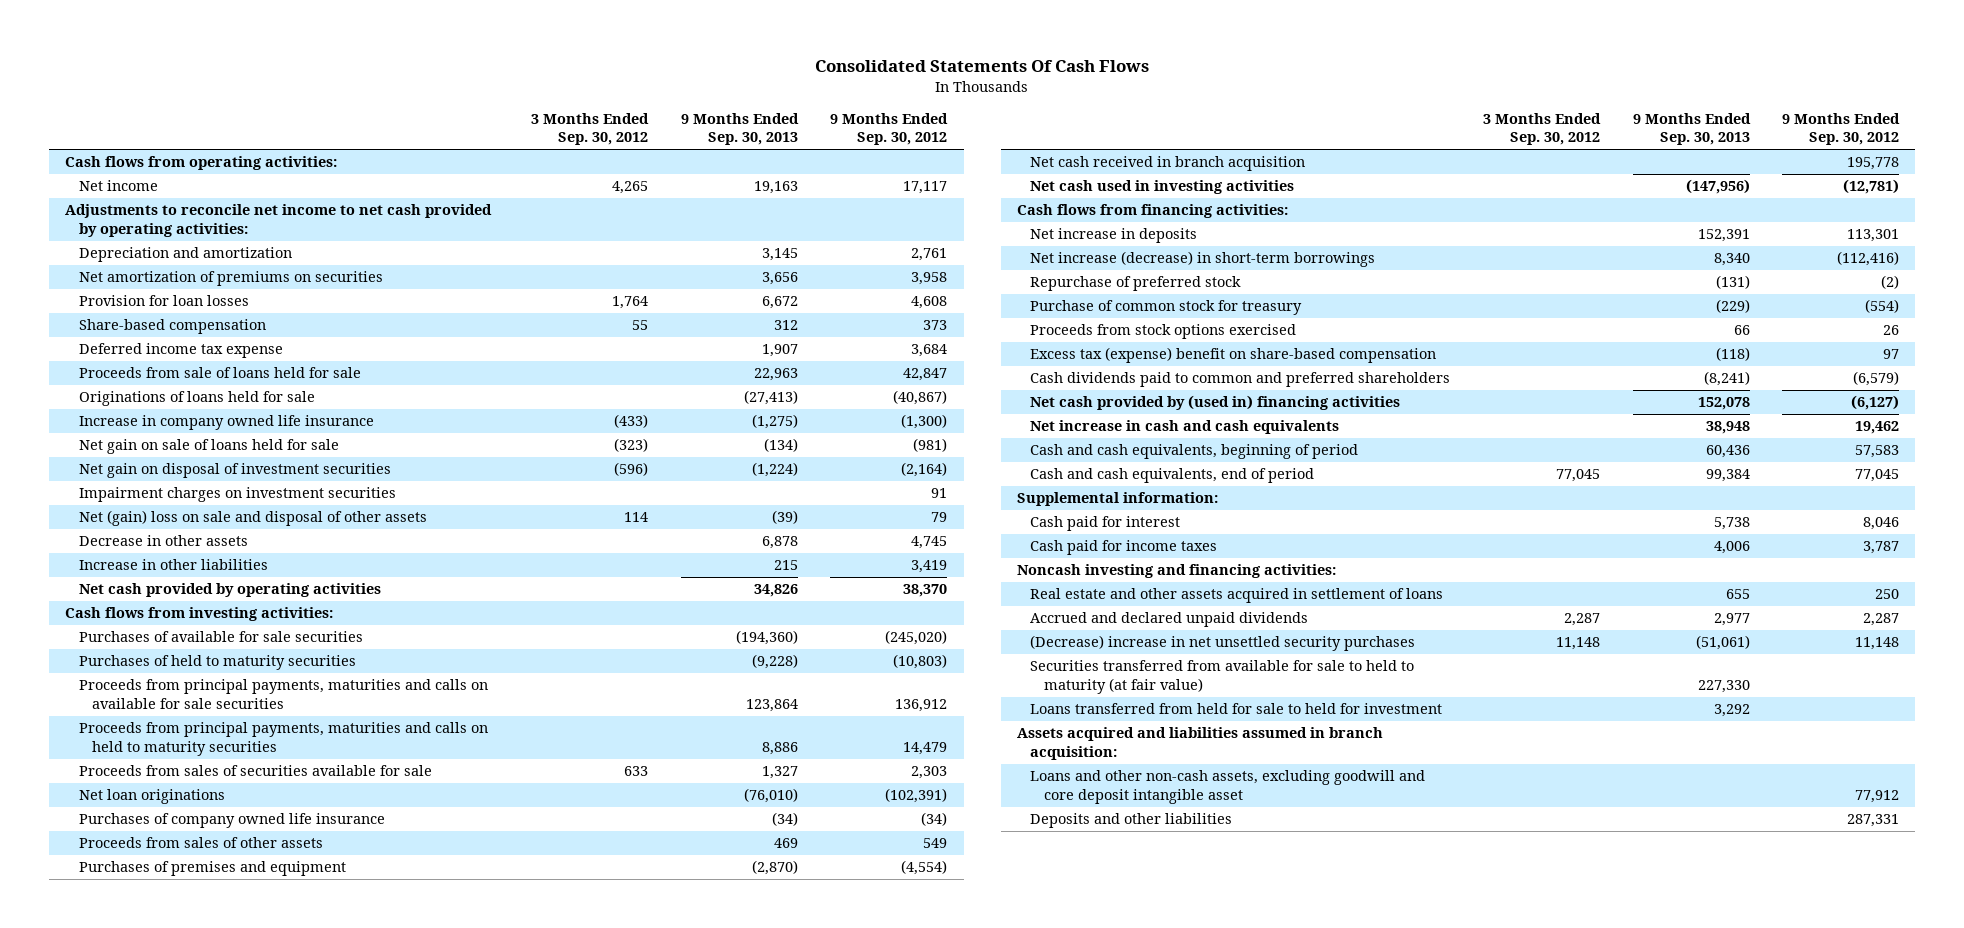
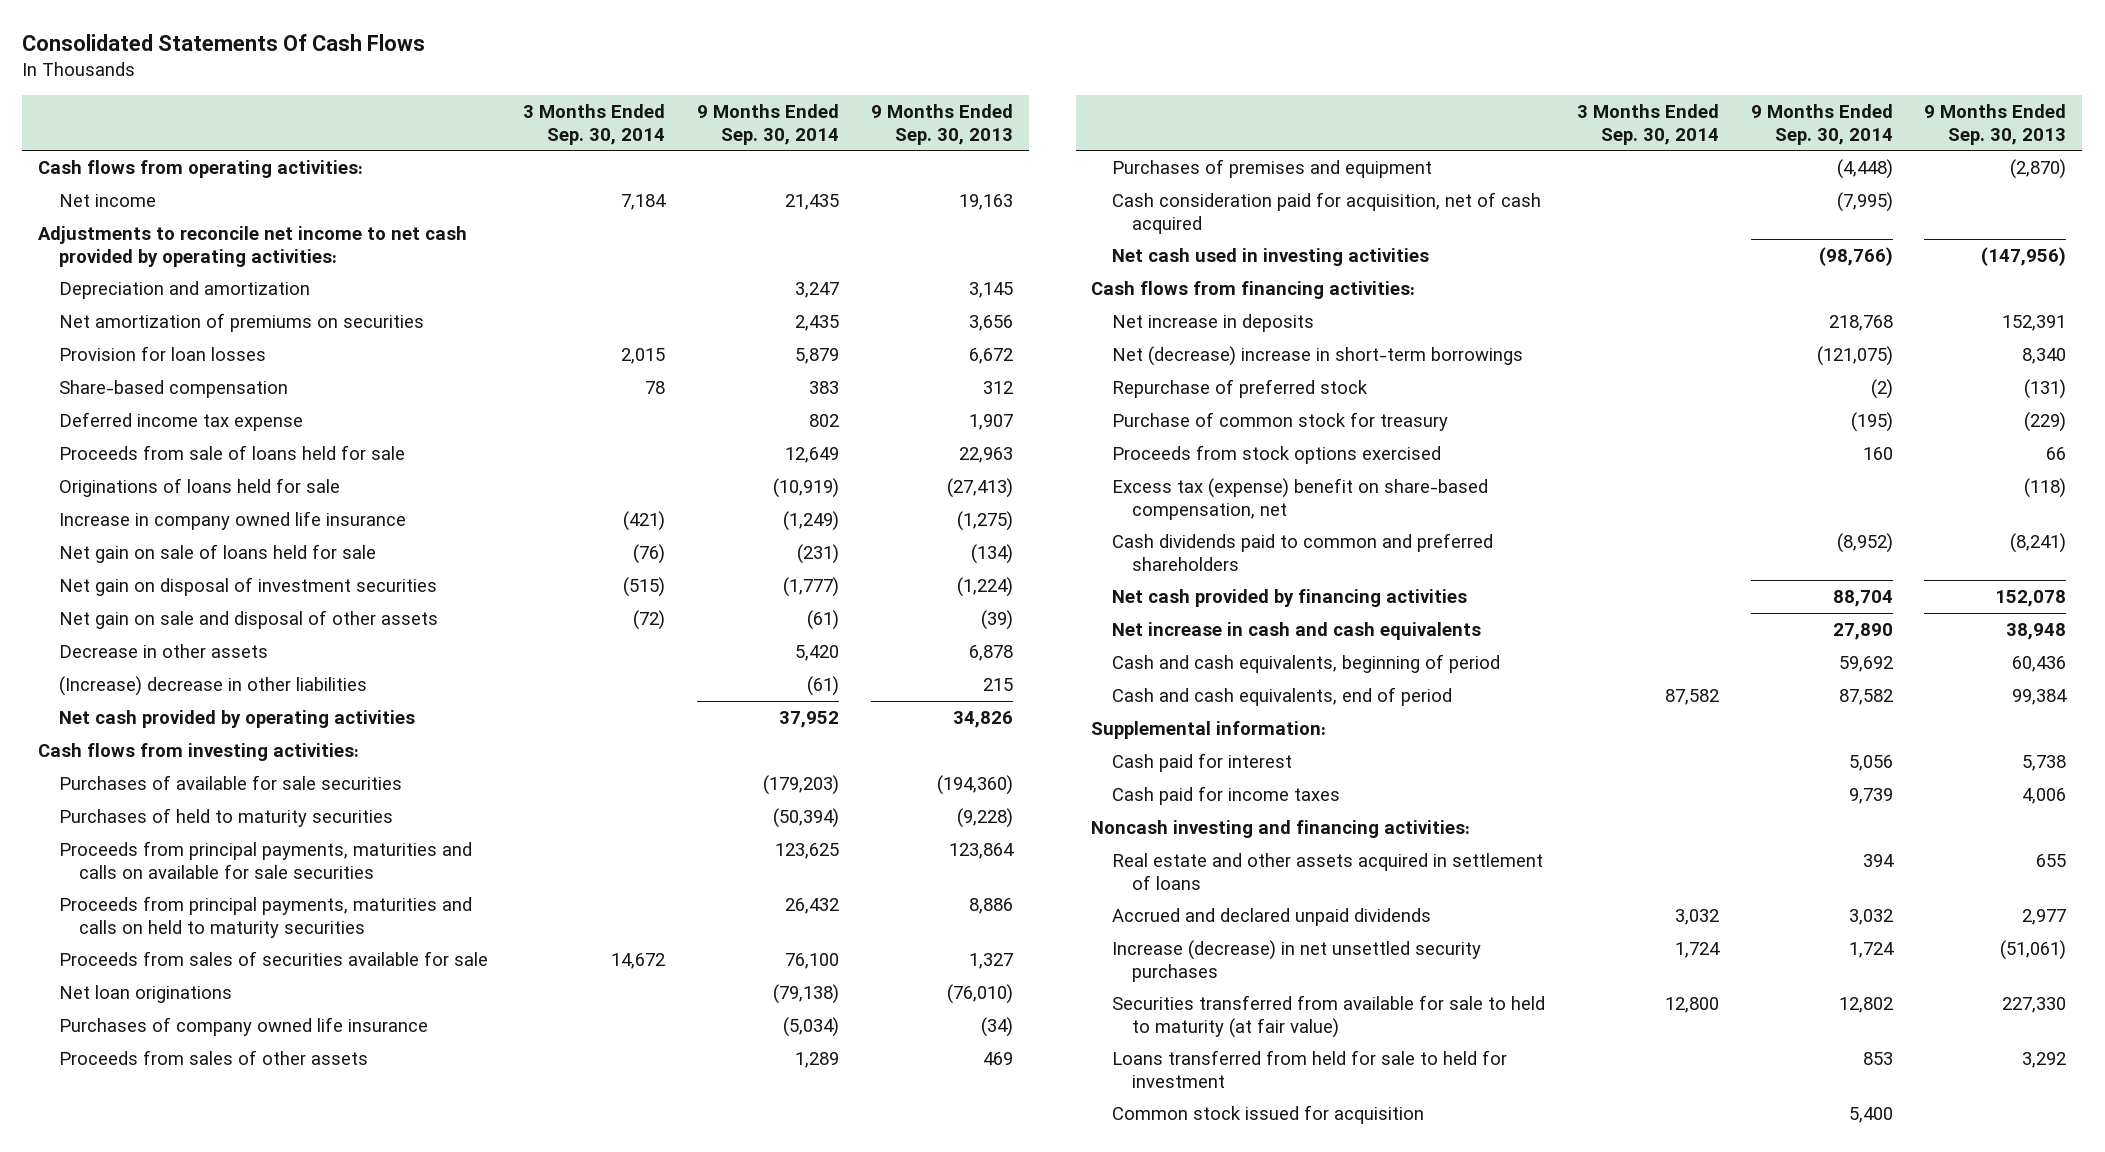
- | 3 Months Ended Sep. 30, 2012 | 9 Months Ended Sep. 30, 2013 | 9 Months Ended Sep. 30, 2012
+ | 3 Months Ended Sep. 30, 2014 | 9 Months Ended Sep. 30, 2014 | 9 Months Ended Sep. 30, 2013
- Impairment charges on investment securities | | | 91
- Net (gain) loss on sale and disposal of other assets | 114 | (39) | 79
+ Net gain on sale and disposal of other assets | (72) | (61) | (39)
- Increase in other liabilities | | 215 | 3,419
+ (Increase) decrease in other liabilities | | (61) | 215
- Net cash received in branch acquisition | | | 195,778
+ Cash consideration paid for acquisition, net of cash acquired | | (7,995) |
- Net increase (decrease) in short-term borrowings | | 8,340 | (112,416)
+ Net (decrease) increase in short-term borrowings | | (121,075) | 8,340
- Excess tax (expense) benefit on share-based compensation | | (118) | 97
+ Excess tax (expense) benefit on share-based compensation, net | | | (118)
- Net cash provided by (used in) financing activities | | 152,078 | (6,127)
+ Net cash provided by financing activities | | 88,704 | 152,078
- (Decrease) increase in net unsettled security purchases | 11,148 | (51,061) | 11,148
+ Increase (decrease) in net unsettled security purchases | 1,724 | 1,724 | (51,061)
- Assets acquired and liabilities assumed in branch acquisition:
- Loans and other non-cash assets, excluding goodwill and core deposit intangible asset | | | 77,912
- Deposits and other liabilities | | | 287,331
+ Common stock issued for acquisition | | 5,400 |

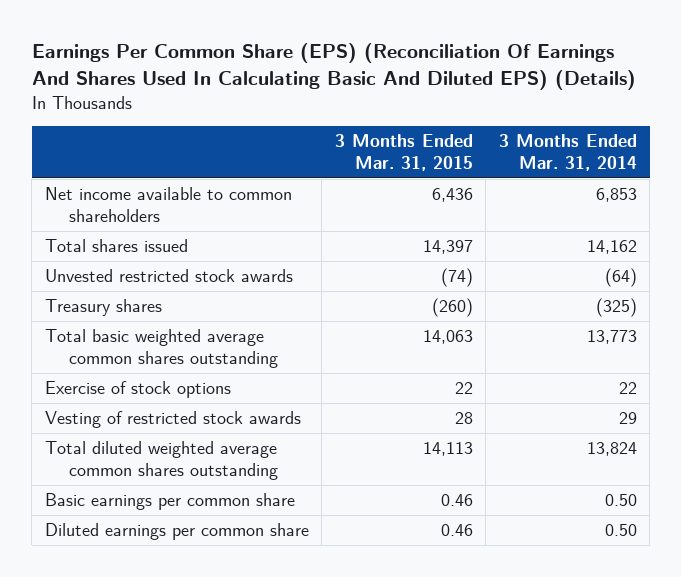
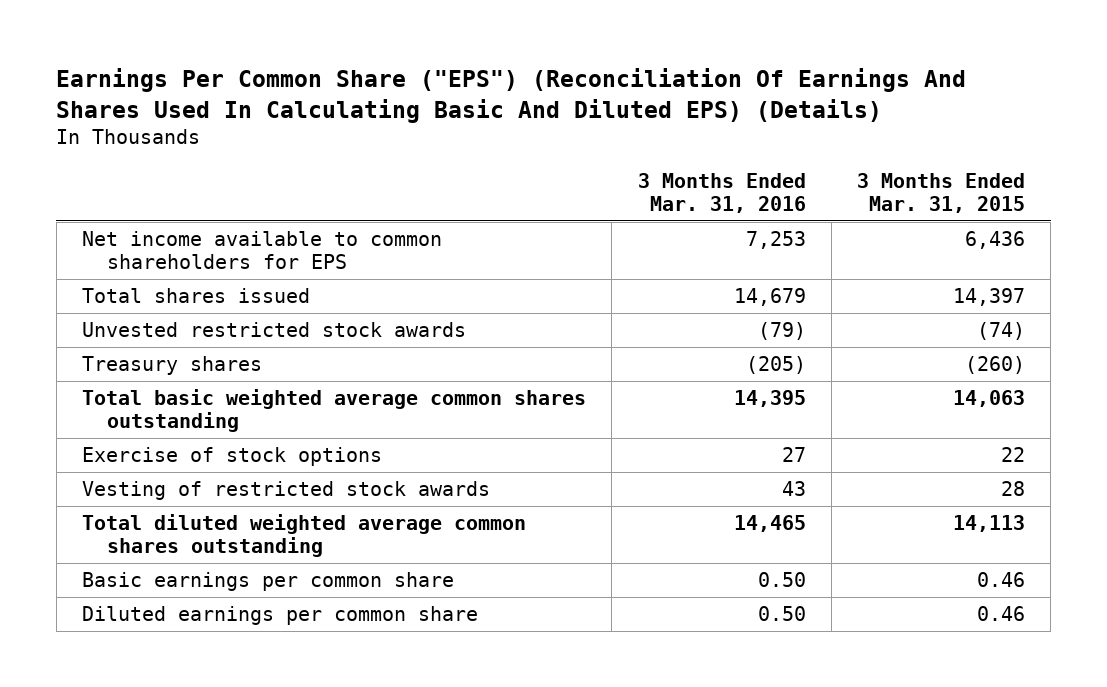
- Earnings Per Common Share (EPS) (Reconciliation Of Earnings And Shares Used In Calculating Basic And Diluted EPS) (Details)
+ Earnings Per Common Share ("EPS") (Reconciliation Of Earnings And Shares Used In Calculating Basic And Diluted EPS) (Details)
- | 3 Months Ended Mar. 31, 2015 | 3 Months Ended Mar. 31, 2014
+ | 3 Months Ended Mar. 31, 2016 | 3 Months Ended Mar. 31, 2015
- Net income available to common shareholders | 6,436 | 6,853
+ Net income available to common shareholders for EPS | 7,253 | 6,436

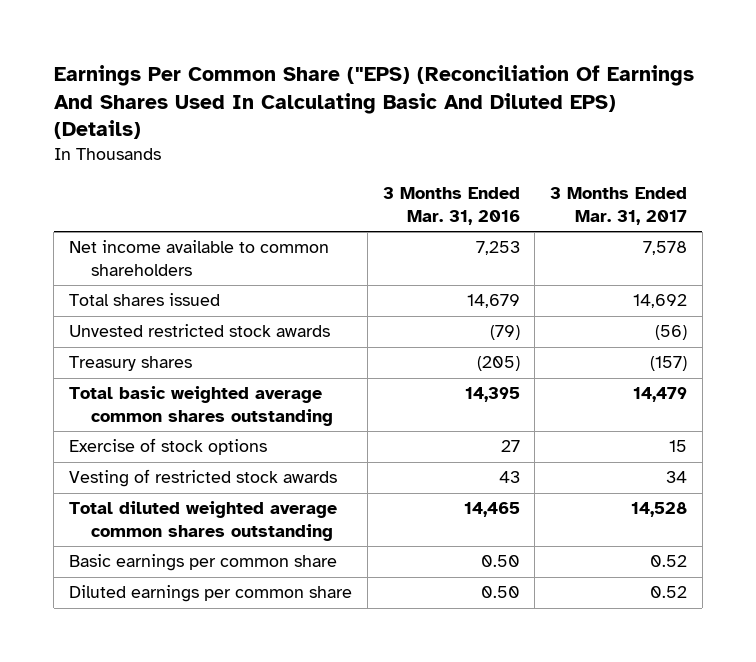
- Earnings Per Common Share ("EPS") (Reconciliation Of Earnings And Shares Used In Calculating Basic And Diluted EPS) (Details)
+ Earnings Per Common Share ("EPS) (Reconciliation Of Earnings And Shares Used In Calculating Basic And Diluted EPS) (Details)
- | 3 Months Ended Mar. 31, 2016 | 3 Months Ended Mar. 31, 2015
+ | 3 Months Ended Mar. 31, 2016 | 3 Months Ended Mar. 31, 2017
- Net income available to common shareholders for EPS | 7,253 | 6,436
+ Net income available to common shareholders | 7,253 | 7,578

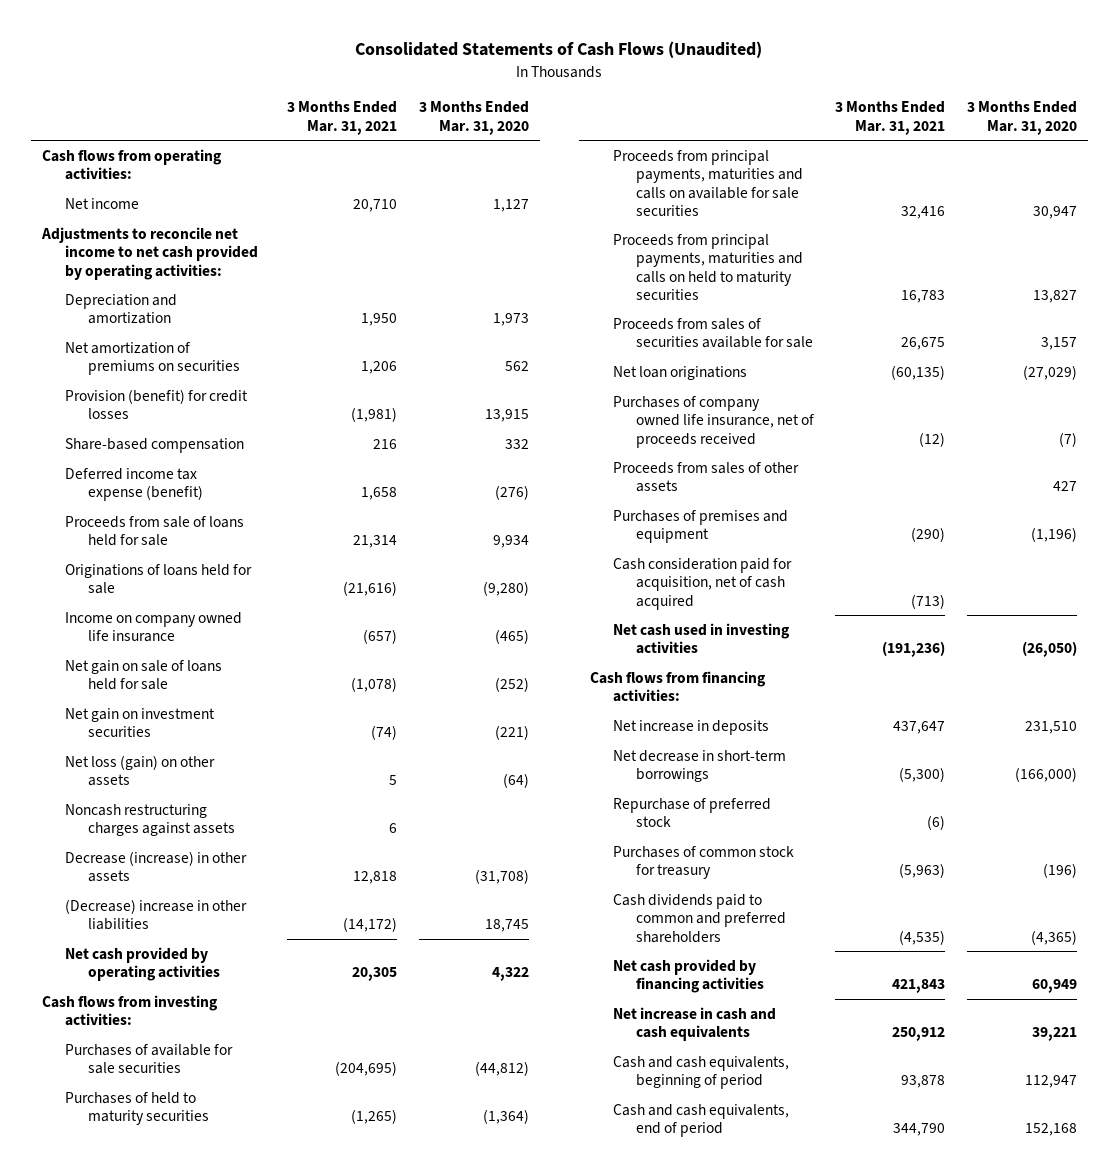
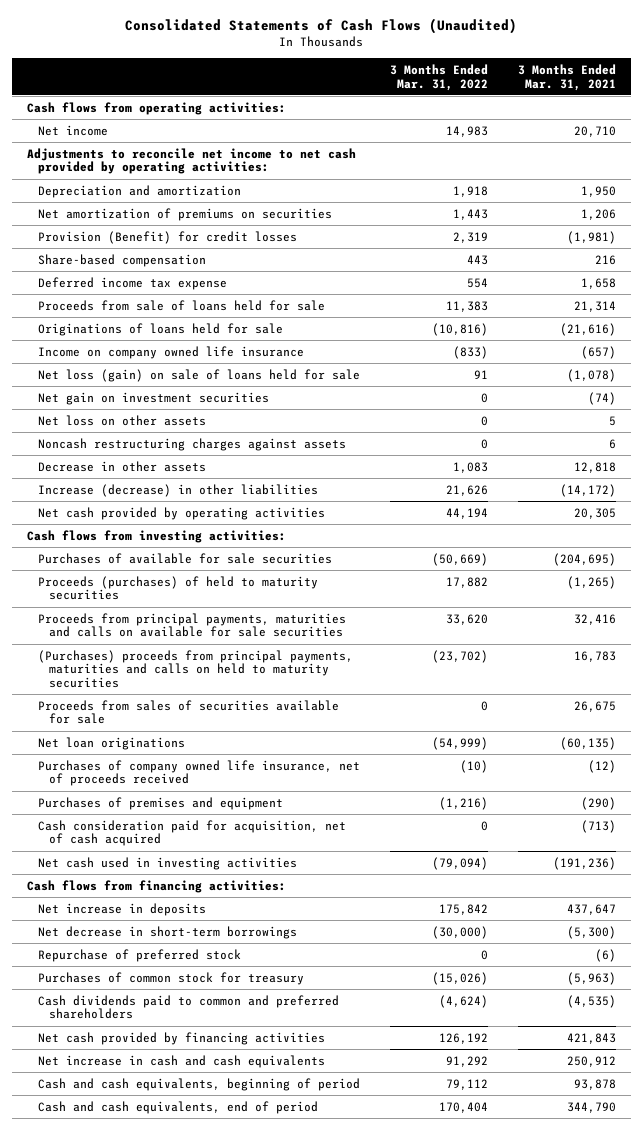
- | 3 Months Ended Mar. 31, 2021 | 3 Months Ended Mar. 31, 2020
+ | 3 Months Ended Mar. 31, 2022 | 3 Months Ended Mar. 31, 2021
- Provision (benefit) for credit losses | (1,981) | 13,915
+ Provision (Benefit) for credit losses | 2,319 | (1,981)
- Deferred income tax expense (benefit) | 1,658 | (276)
+ Deferred income tax expense | 554 | 1,658
- Net gain on sale of loans held for sale | (1,078) | (252)
+ Net loss (gain) on sale of loans held for sale | 91 | (1,078)
- Net loss (gain) on other assets | 5 | (64)
+ Net loss on other assets | 0 | 5
- Decrease (increase) in other assets | 12,818 | (31,708)
- (Decrease) increase in other liabilities | (14,172) | 18,745
+ Decrease in other assets | 1,083 | 12,818
+ Increase (decrease) in other liabilities | 21,626 | (14,172)
- Purchases of held to maturity securities | (1,265) | (1,364)
+ Proceeds (purchases) of held to maturity securities | 17,882 | (1,265)
- Proceeds from principal payments, maturities and calls on held to maturity securities | 16,783 | 13,827
+ (Purchases) proceeds from principal payments, maturities and calls on held to maturity securities | (23,702) | 16,783
- Proceeds from sales of other assets | | 427

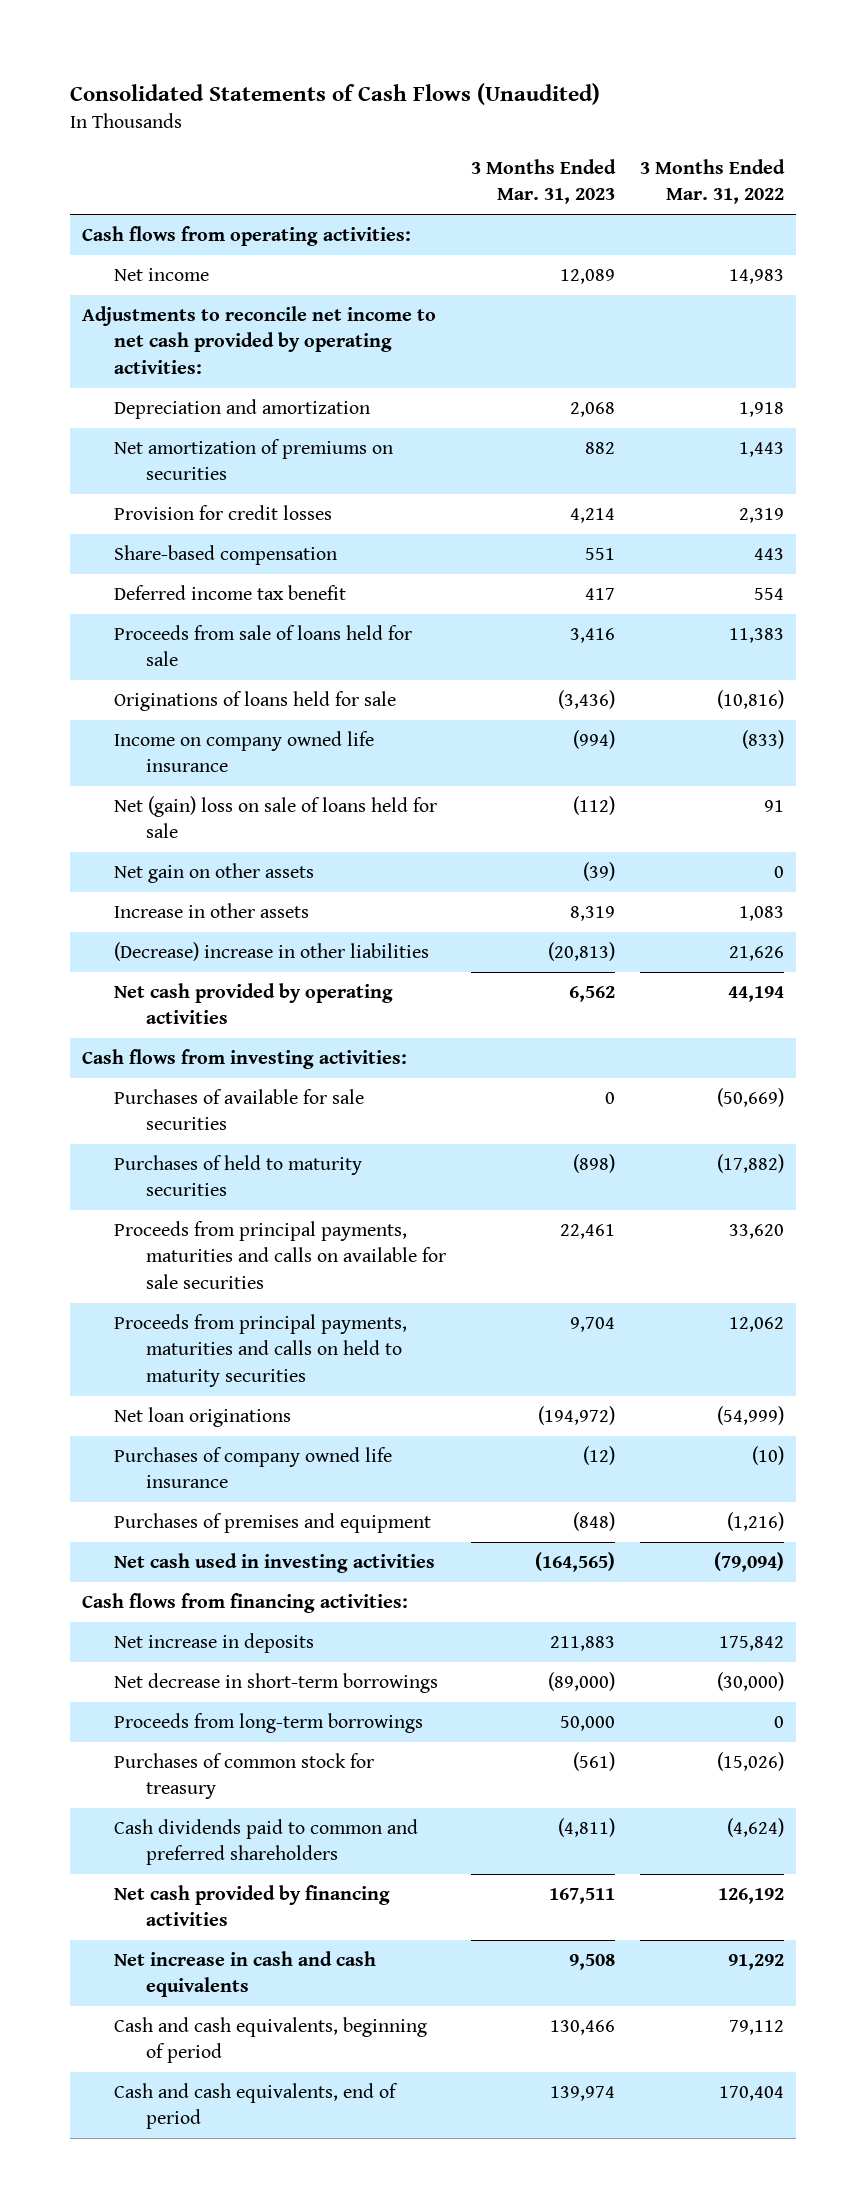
- | 3 Months Ended Mar. 31, 2022 | 3 Months Ended Mar. 31, 2021
+ | 3 Months Ended Mar. 31, 2023 | 3 Months Ended Mar. 31, 2022
- Provision (Benefit) for credit losses | 2,319 | (1,981)
+ Provision for credit losses | 4,214 | 2,319
- Deferred income tax expense | 554 | 1,658
+ Deferred income tax benefit | 417 | 554
- Net loss (gain) on sale of loans held for sale | 91 | (1,078)
- Net gain on investment securities | 0 | (74)
- Net loss on other assets | 0 | 5
- Noncash restructuring charges against assets | 0 | 6
- Decrease in other assets | 1,083 | 12,818
- Increase (decrease) in other liabilities | 21,626 | (14,172)
+ Net (gain) loss on sale of loans held for sale | (112) | 91
+ Net gain on other assets | (39) | 0
+ Increase in other assets | 8,319 | 1,083
+ (Decrease) increase in other liabilities | (20,813) | 21,626
- Proceeds (purchases) of held to maturity securities | 17,882 | (1,265)
+ Purchases of held to maturity securities | (898) | (17,882)
- (Purchases) proceeds from principal payments, maturities and calls on held to maturity securities | (23,702) | 16,783
- Proceeds from sales of securities available for sale | 0 | 26,675
+ Proceeds from principal payments, maturities and calls on held to maturity securities | 9,704 | 12,062
- Purchases of company owned life insurance, net of proceeds received | (10) | (12)
+ Purchases of company owned life insurance | (12) | (10)
- Cash consideration paid for acquisition, net of cash acquired | 0 | (713)
- Repurchase of preferred stock | 0 | (6)
+ Proceeds from long-term borrowings | 50,000 | 0

